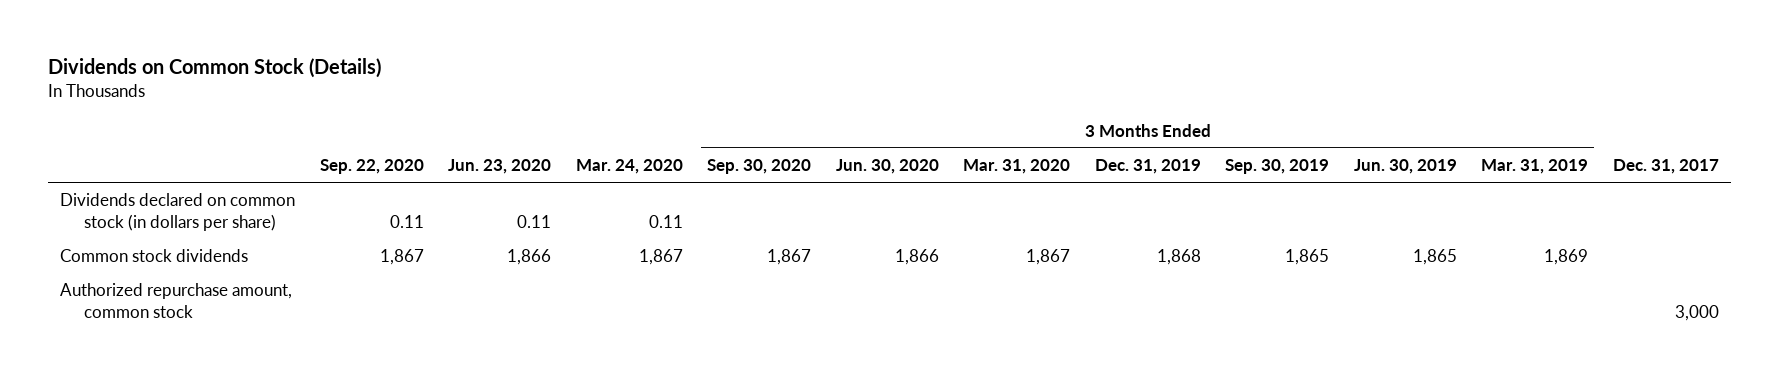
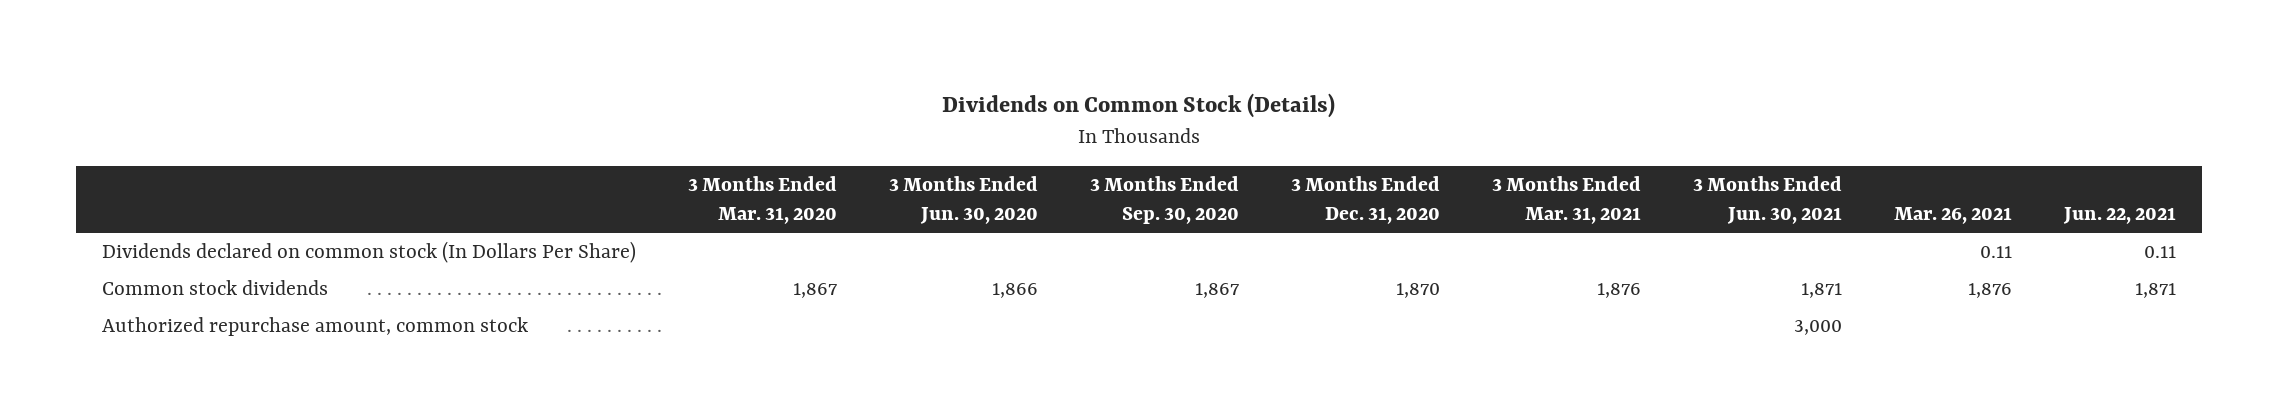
- | Sep. 22, 2020 | Jun. 23, 2020 | Mar. 24, 2020 | 3 Months Ended Sep. 30, 2020 | 3 Months Ended Jun. 30, 2020 | 3 Months Ended Mar. 31, 2020 | 3 Months Ended Dec. 31, 2019 | 3 Months Ended Sep. 30, 2019 | 3 Months Ended Jun. 30, 2019 | 3 Months Ended Mar. 31, 2019 | Dec. 31, 2017
+ | 3 Months Ended Mar. 31, 2020 | 3 Months Ended Jun. 30, 2020 | 3 Months Ended Sep. 30, 2020 | 3 Months Ended Dec. 31, 2020 | 3 Months Ended Mar. 31, 2021 | 3 Months Ended Jun. 30, 2021 | Mar. 26, 2021 | Jun. 22, 2021
- Dividends declared on common stock (in dollars per share) | 0.11 | 0.11 | 0.11 | | | | | | | |
+ Dividends declared on common stock (In Dollars Per Share) | | | | | | | 0.11 | 0.11

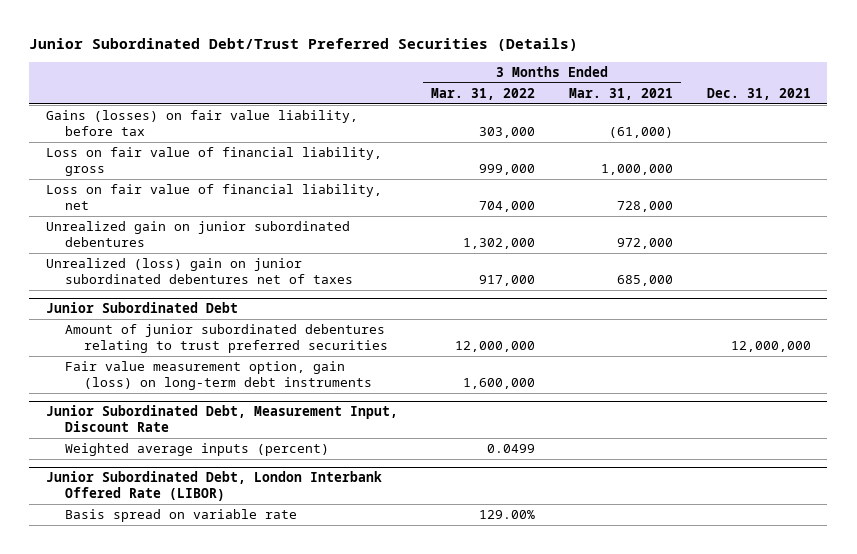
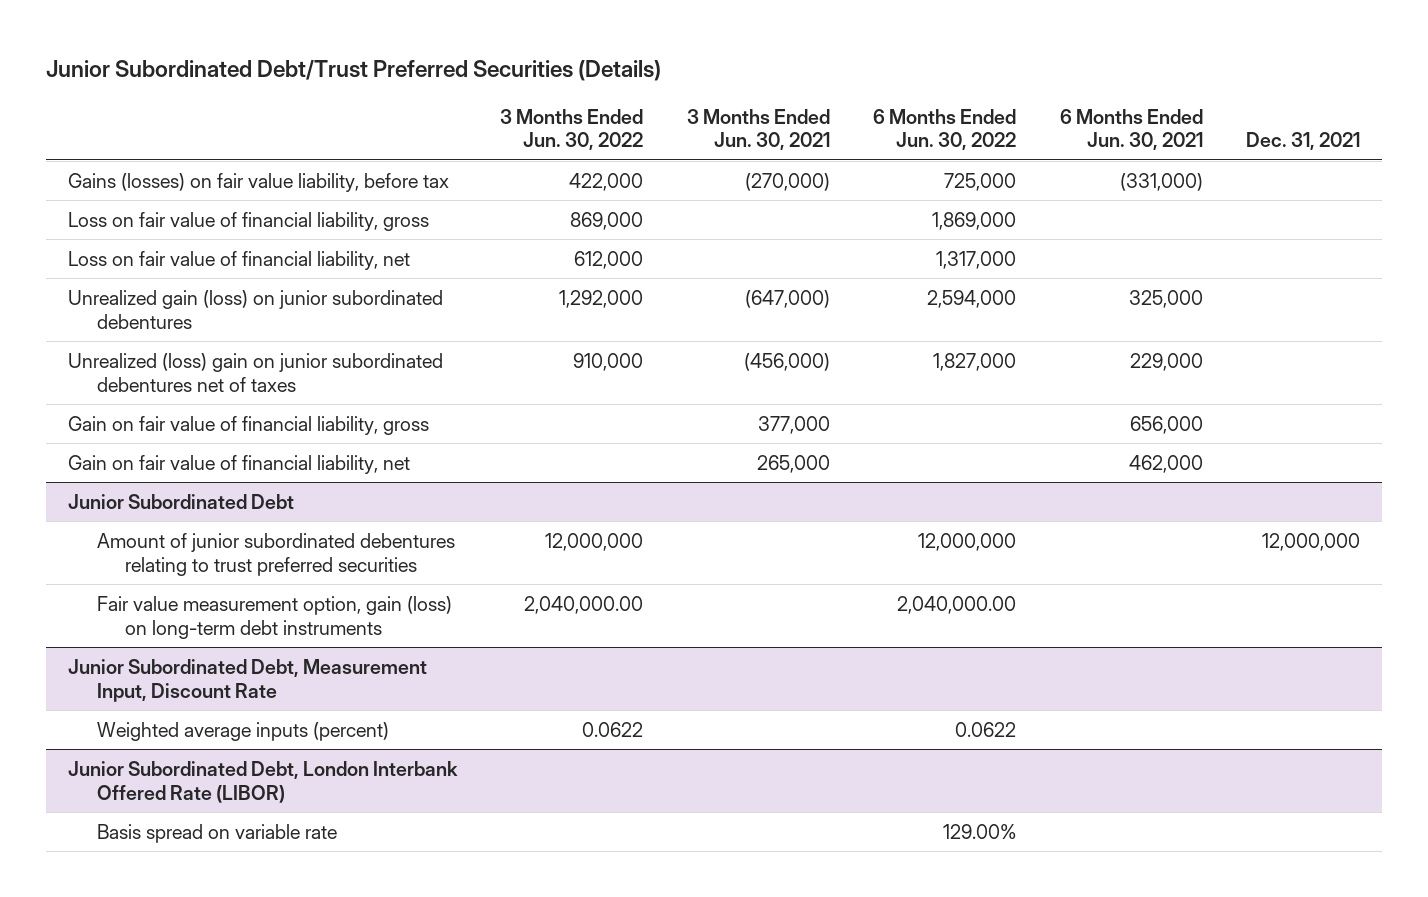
- | 3 Months Ended Mar. 31, 2022 | 3 Months Ended Mar. 31, 2021 | Dec. 31, 2021
+ | 3 Months Ended Jun. 30, 2022 | 3 Months Ended Jun. 30, 2021 | 6 Months Ended Jun. 30, 2022 | 6 Months Ended Jun. 30, 2021 | Dec. 31, 2021
- Unrealized gain on junior subordinated debentures | 1,302,000 | 972,000 |
+ Unrealized gain (loss) on junior subordinated debentures | 1,292,000 | (647,000) | 2,594,000 | 325,000 |
+ Gain on fair value of financial liability, gross | | 377,000 | | 656,000 |
+ Gain on fair value of financial liability, net | | 265,000 | | 462,000 |

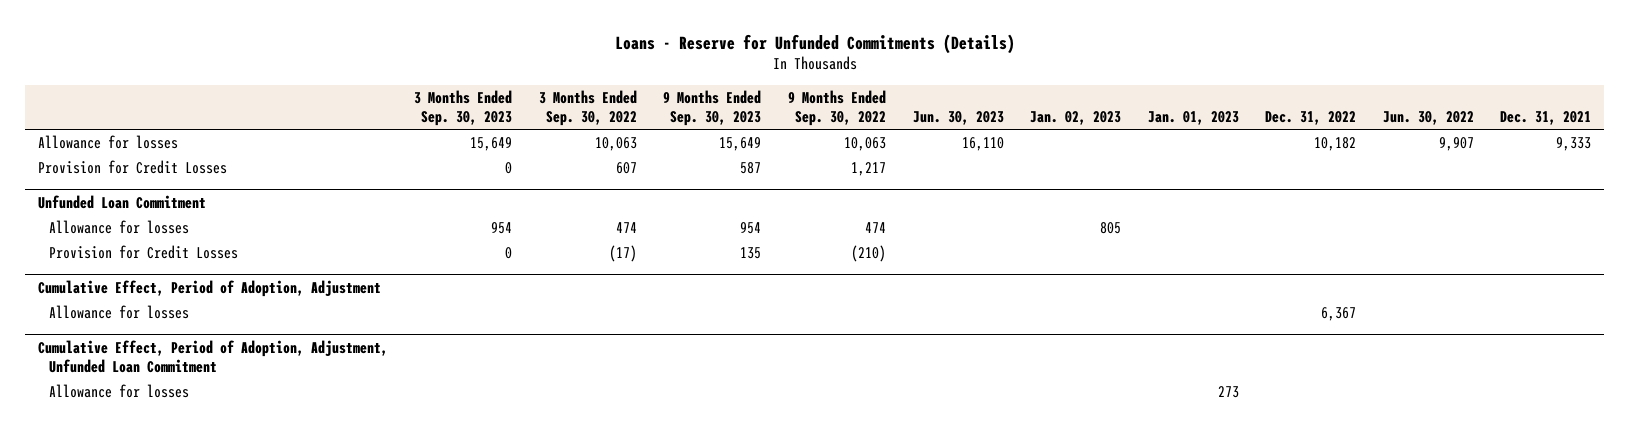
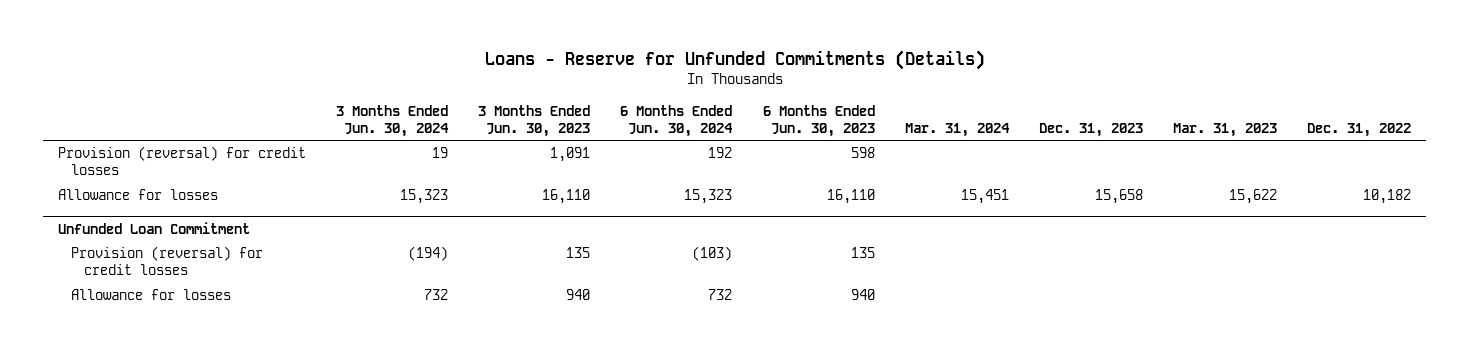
- | 3 Months Ended Sep. 30, 2023 | 3 Months Ended Sep. 30, 2022 | 9 Months Ended Sep. 30, 2023 | 9 Months Ended Sep. 30, 2022 | Jun. 30, 2023 | Jan. 02, 2023 | Jan. 01, 2023 | Dec. 31, 2022 | Jun. 30, 2022 | Dec. 31, 2021
+ | 3 Months Ended Jun. 30, 2024 | 3 Months Ended Jun. 30, 2023 | 6 Months Ended Jun. 30, 2024 | 6 Months Ended Jun. 30, 2023 | Mar. 31, 2024 | Dec. 31, 2023 | Mar. 31, 2023 | Dec. 31, 2022
+ Provision (reversal) for credit losses | 19 | 1,091 | 192 | 598 | | | |
- Provision for Credit Losses | 0 | 607 | 587 | 1,217 | | | | | |
@ Unfunded Loan Commitment
+ Provision (reversal) for credit losses | (194) | 135 | (103) | 135 | | | |
- Provision for Credit Losses | 0 | (17) | 135 | (210) | | | | | |
- Cumulative Effect, Period of Adoption, Adjustment
- Allowance for losses | | | | | | | | 6,367 | |
- Cumulative Effect, Period of Adoption, Adjustment, Unfunded Loan Commitment
- Allowance for losses | | | | | | | 273 | | |

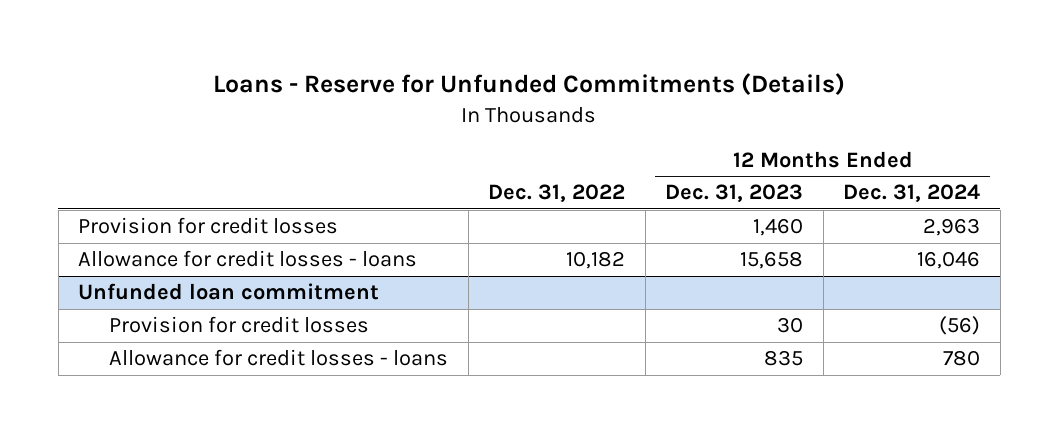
- | 3 Months Ended Jun. 30, 2024 | 3 Months Ended Jun. 30, 2023 | 6 Months Ended Jun. 30, 2024 | 6 Months Ended Jun. 30, 2023 | Mar. 31, 2024 | Dec. 31, 2023 | Mar. 31, 2023 | Dec. 31, 2022
+ | Dec. 31, 2022 | 12 Months Ended Dec. 31, 2023 | 12 Months Ended Dec. 31, 2024
- Provision (reversal) for credit losses | 19 | 1,091 | 192 | 598 | | | |
- Allowance for losses | 15,323 | 16,110 | 15,323 | 16,110 | 15,451 | 15,658 | 15,622 | 10,182
- Unfunded Loan Commitment
- Provision (reversal) for credit losses | (194) | 135 | (103) | 135 | | | |
- Allowance for losses | 732 | 940 | 732 | 940 | | | |
+ Provision for credit losses | | 1,460 | 2,963
+ Allowance for credit losses - loans | 10,182 | 15,658 | 16,046
+ Unfunded loan commitment
+ Provision for credit losses | | 30 | (56)
+ Allowance for credit losses - loans | | 835 | 780

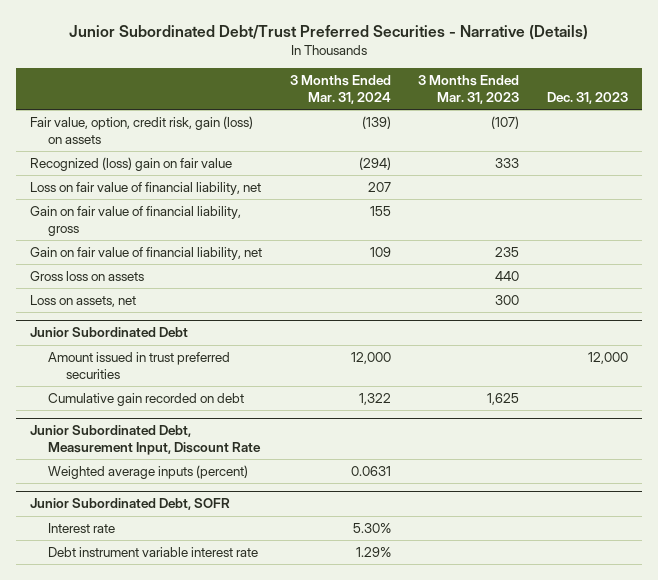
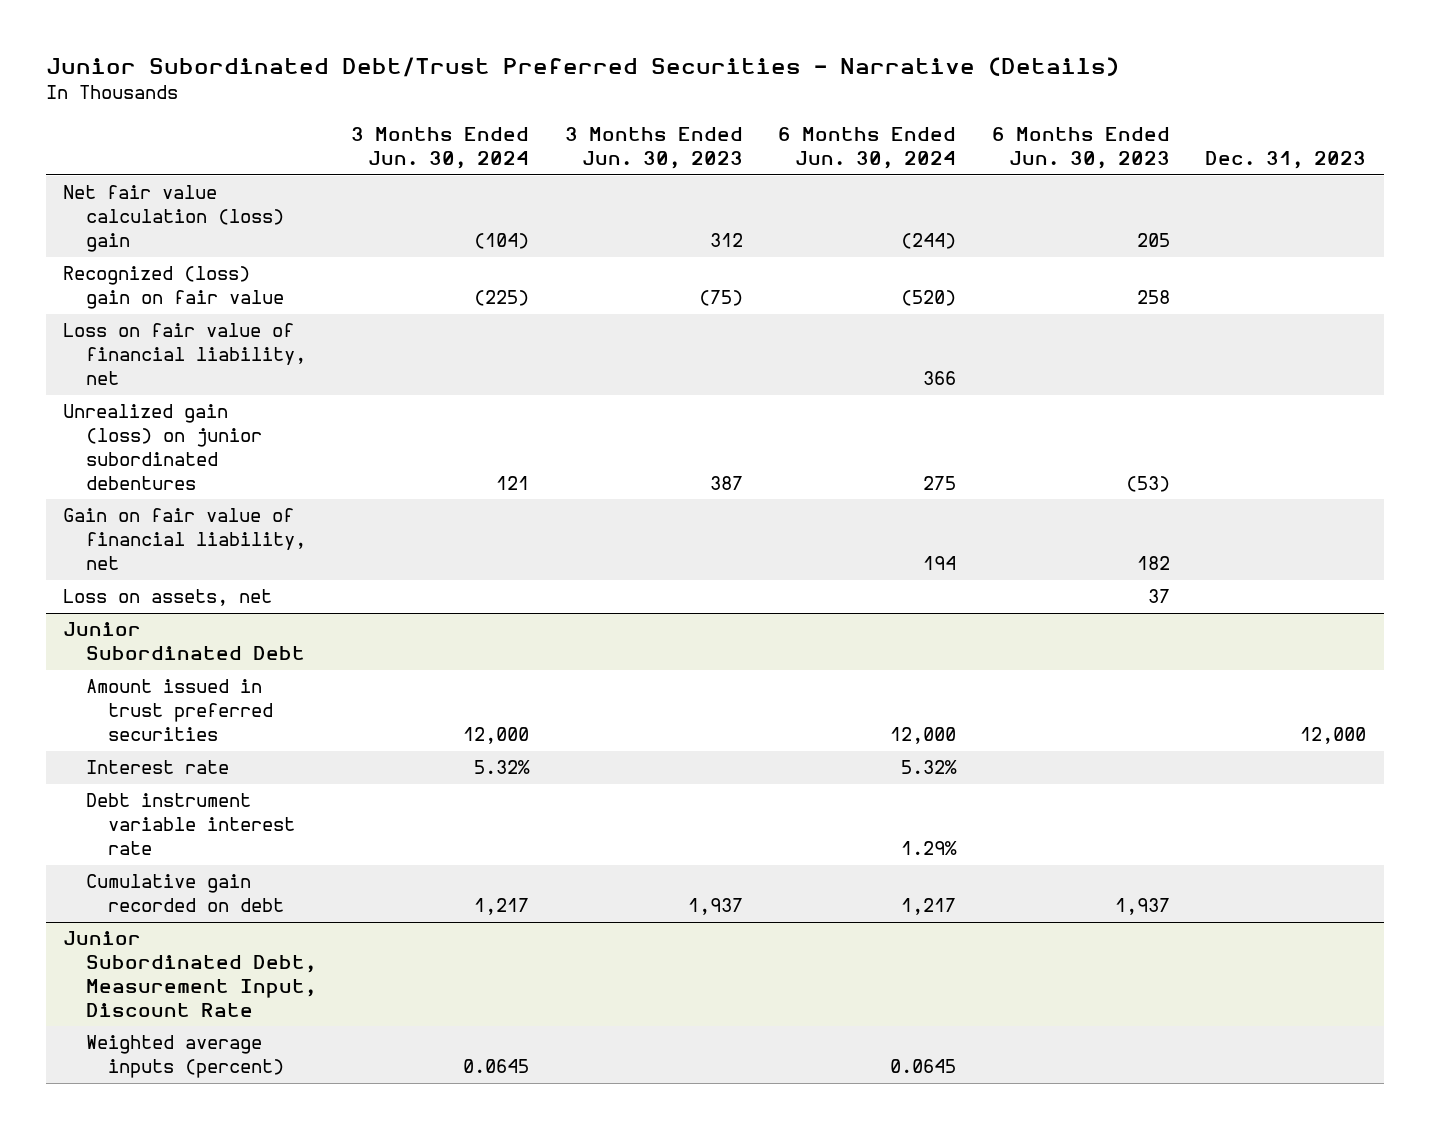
- | 3 Months Ended Mar. 31, 2024 | 3 Months Ended Mar. 31, 2023 | Dec. 31, 2023
+ | 3 Months Ended Jun. 30, 2024 | 3 Months Ended Jun. 30, 2023 | 6 Months Ended Jun. 30, 2024 | 6 Months Ended Jun. 30, 2023 | Dec. 31, 2023
- Fair value, option, credit risk, gain (loss) on assets | (139) | (107) |
+ Net fair value calculation (loss) gain | (104) | 312 | (244) | 205 |
- Gain on fair value of financial liability, gross | 155 | |
+ Unrealized gain (loss) on junior subordinated debentures | 121 | 387 | 275 | (53) |
- Gross loss on assets | | 440 |
@ Junior Subordinated Debt
+ Interest rate | 5.32% | | 5.32% | |
+ Debt instrument variable interest rate | | | 1.29% | |
- Junior Subordinated Debt, SOFR
- Interest rate | 5.30% | |
- Debt instrument variable interest rate | 1.29% | |

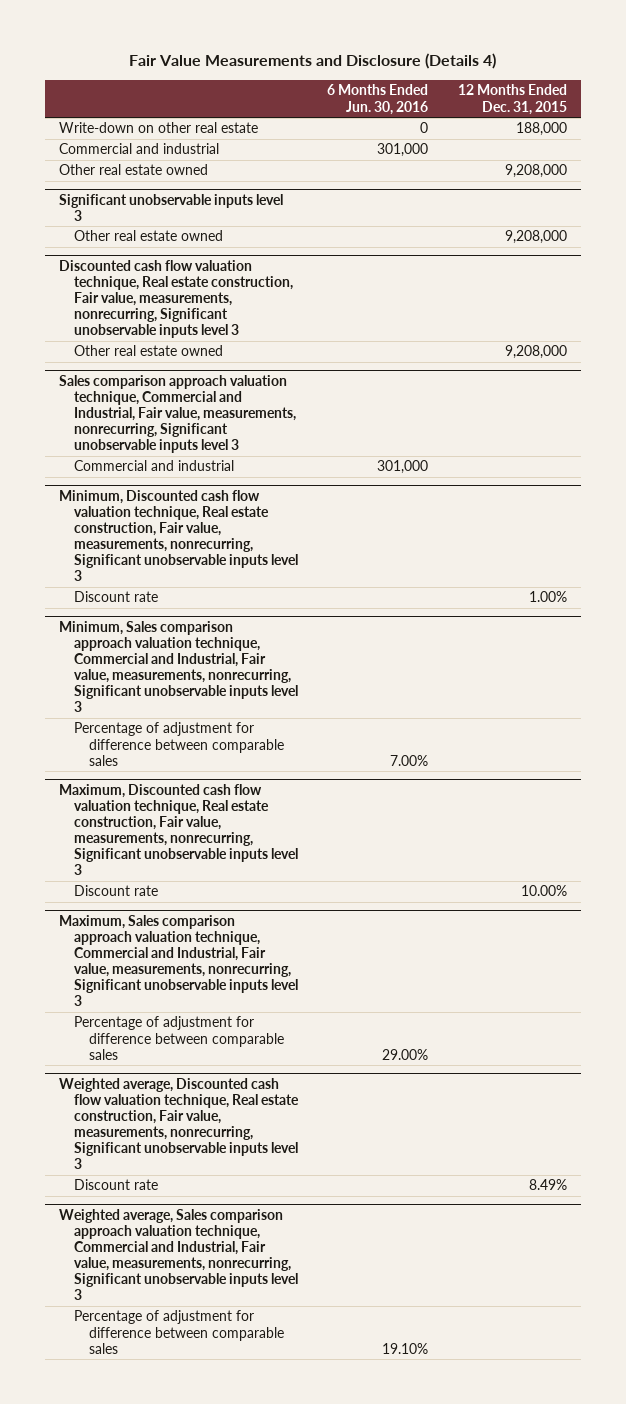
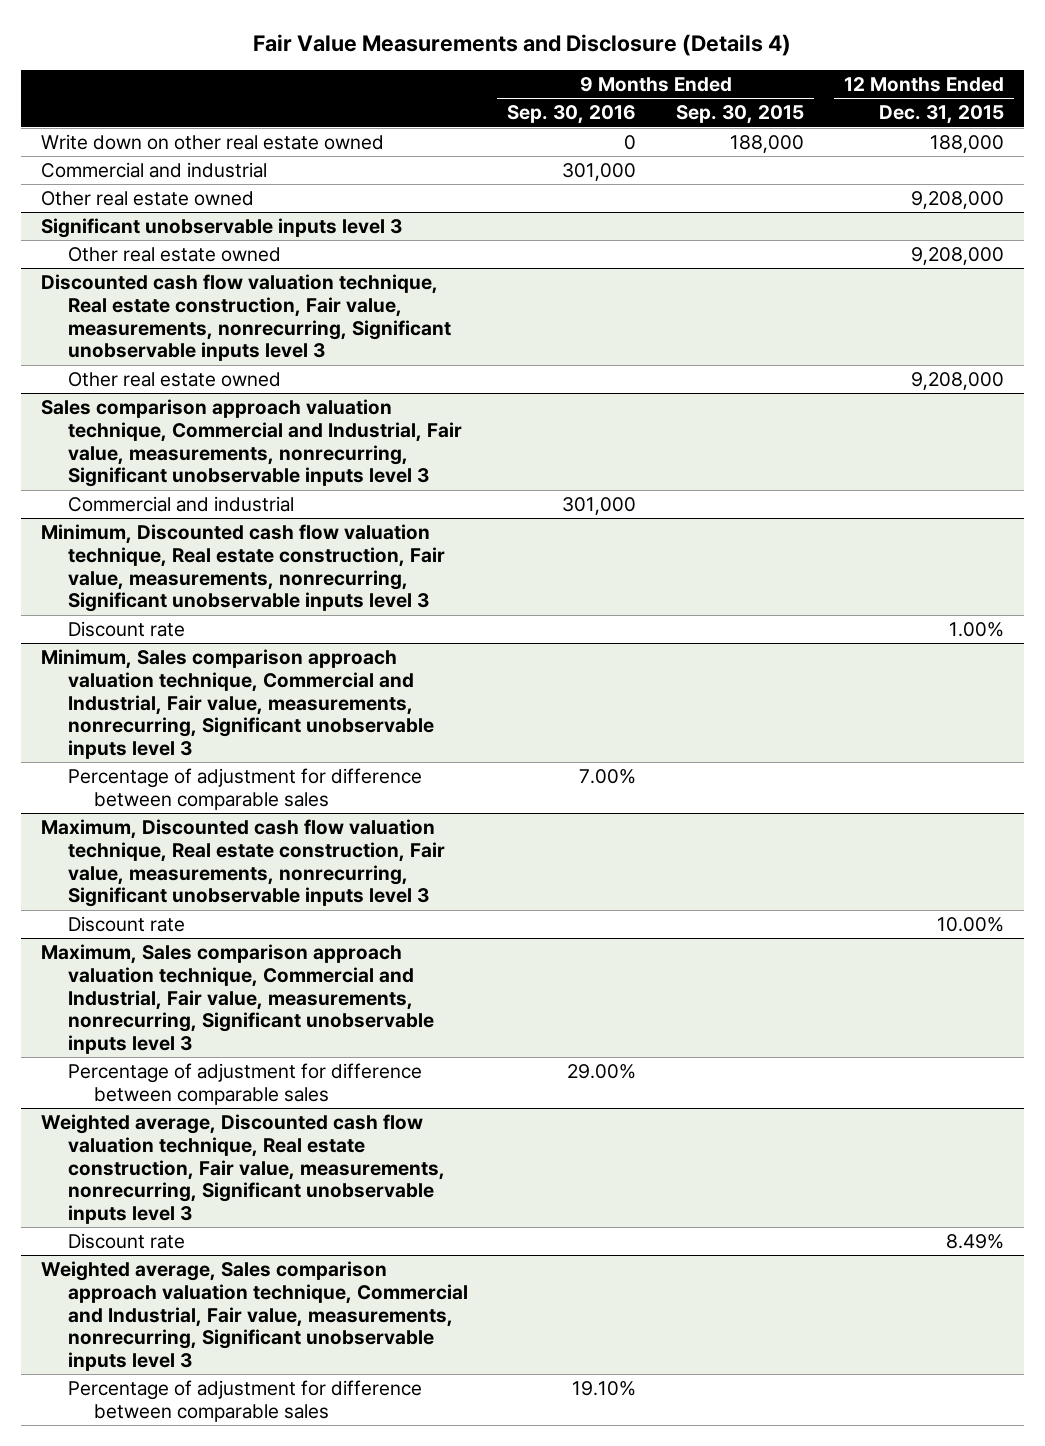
- | 6 Months Ended Jun. 30, 2016 | 12 Months Ended Dec. 31, 2015
+ | 9 Months Ended Sep. 30, 2016 | 9 Months Ended Sep. 30, 2015 | 12 Months Ended Dec. 31, 2015
- Write-down on other real estate | 0 | 188,000
+ Write down on other real estate owned | 0 | 188,000 | 188,000

